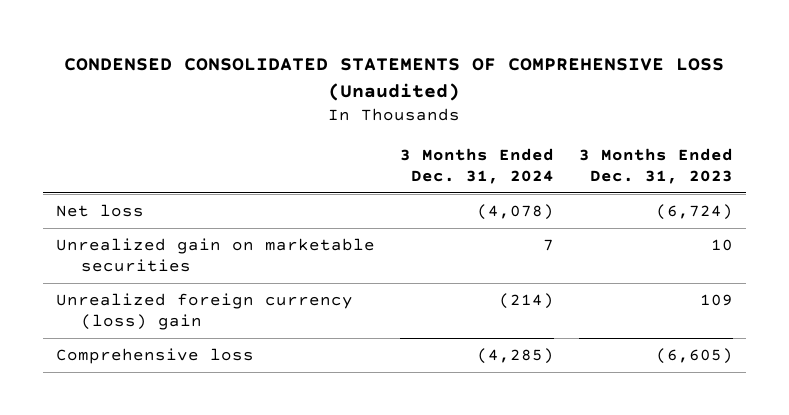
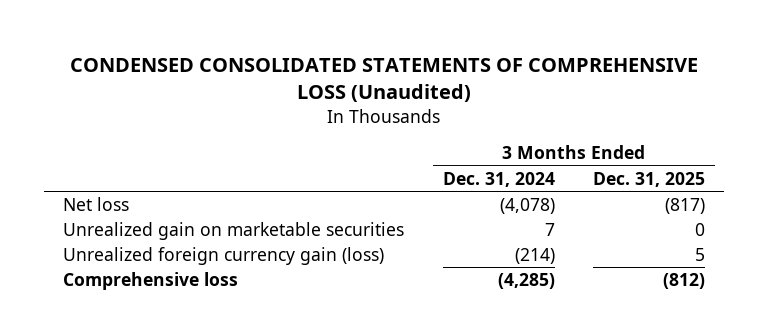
- | 3 Months Ended Dec. 31, 2024 | 3 Months Ended Dec. 31, 2023
+ | 3 Months Ended Dec. 31, 2024 | 3 Months Ended Dec. 31, 2025
- Unrealized foreign currency (loss) gain | (214) | 109
+ Unrealized foreign currency gain (loss) | (214) | 5

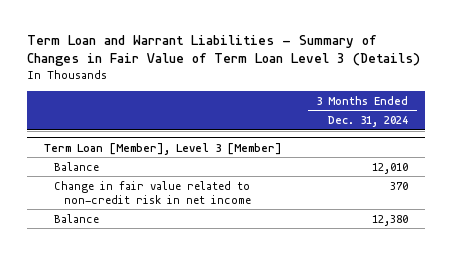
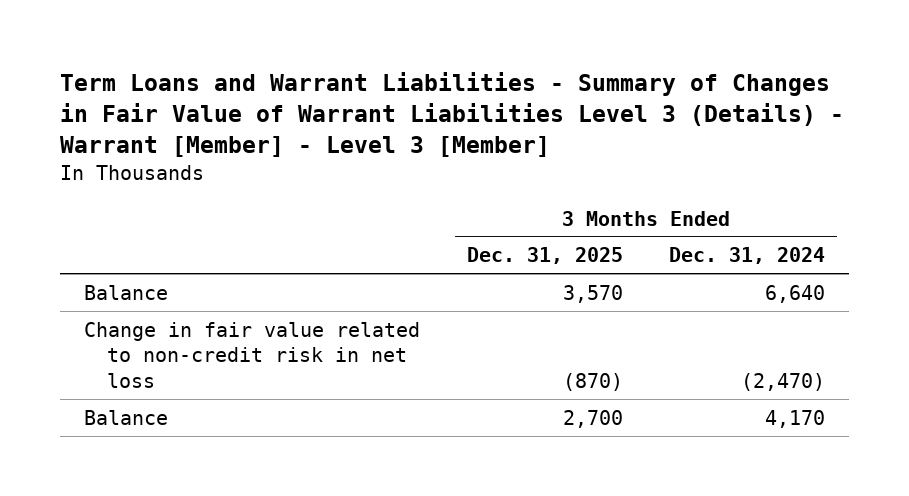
- Term Loan and Warrant Liabilities - Summary of Changes in Fair Value of Term Loan Level 3 (Details)
+ Term Loans and Warrant Liabilities - Summary of Changes in Fair Value of Warrant Liabilities Level 3 (Details) - Warrant [Member] - Level 3 [Member]
- | 3 Months Ended Dec. 31, 2024
+ | 3 Months Ended Dec. 31, 2025 | 3 Months Ended Dec. 31, 2024
- Term Loan [Member], Level 3 [Member]
- Balance | 12,010
- Change in fair value related to non-credit risk in net income | 370
- Balance | 12,380
+ Balance | 3,570 | 6,640
+ Change in fair value related to non-credit risk in net loss | (870) | (2,470)
+ Balance | 2,700 | 4,170

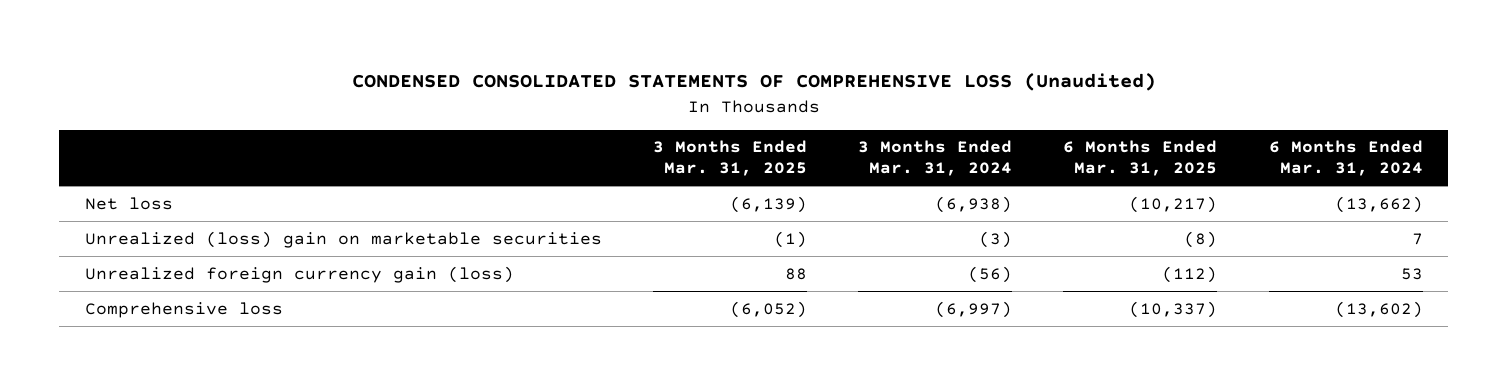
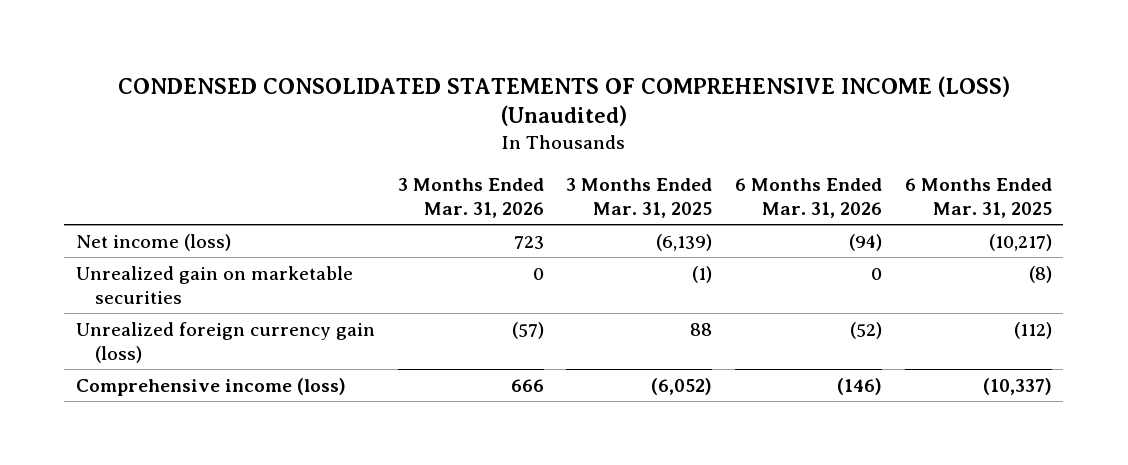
- CONDENSED CONSOLIDATED STATEMENTS OF COMPREHENSIVE LOSS (Unaudited)
+ CONDENSED CONSOLIDATED STATEMENTS OF COMPREHENSIVE INCOME (LOSS) (Unaudited)
- | 3 Months Ended Mar. 31, 2025 | 3 Months Ended Mar. 31, 2024 | 6 Months Ended Mar. 31, 2025 | 6 Months Ended Mar. 31, 2024
+ | 3 Months Ended Mar. 31, 2026 | 3 Months Ended Mar. 31, 2025 | 6 Months Ended Mar. 31, 2026 | 6 Months Ended Mar. 31, 2025
- Net loss | (6,139) | (6,938) | (10,217) | (13,662)
- Unrealized (loss) gain on marketable securities | (1) | (3) | (8) | 7
+ Net income (loss) | 723 | (6,139) | (94) | (10,217)
+ Unrealized gain on marketable securities | 0 | (1) | 0 | (8)
- Comprehensive loss | (6,052) | (6,997) | (10,337) | (13,602)
+ Comprehensive income (loss) | 666 | (6,052) | (146) | (10,337)

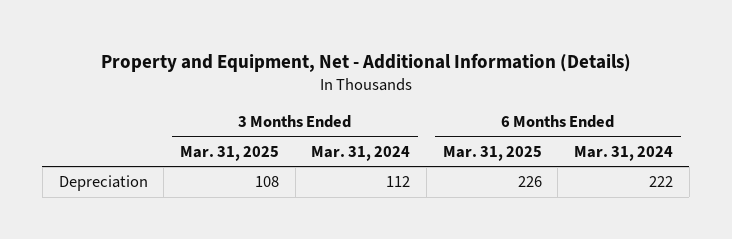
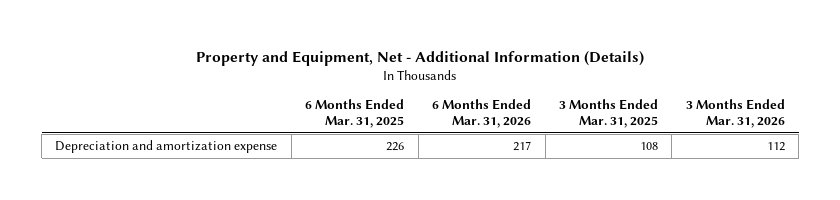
- | 3 Months Ended Mar. 31, 2025 | 3 Months Ended Mar. 31, 2024 | 6 Months Ended Mar. 31, 2025 | 6 Months Ended Mar. 31, 2024
+ | 6 Months Ended Mar. 31, 2025 | 6 Months Ended Mar. 31, 2026 | 3 Months Ended Mar. 31, 2025 | 3 Months Ended Mar. 31, 2026
- Depreciation | 108 | 112 | 226 | 222
+ Depreciation and amortization expense | 226 | 217 | 108 | 112

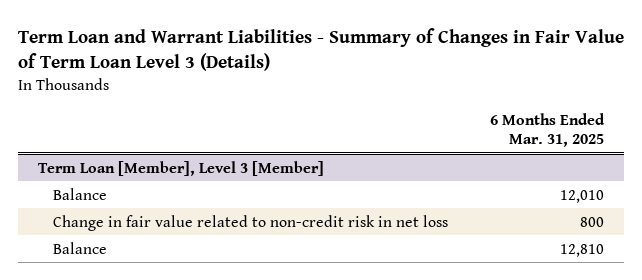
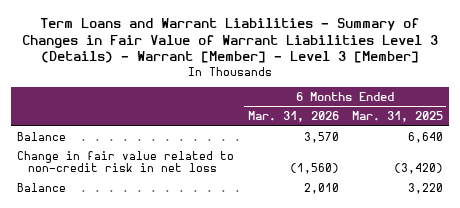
- Term Loan and Warrant Liabilities - Summary of Changes in Fair Value of Term Loan Level 3 (Details)
+ Term Loans and Warrant Liabilities - Summary of Changes in Fair Value of Warrant Liabilities Level 3 (Details) - Warrant [Member] - Level 3 [Member]
- | 6 Months Ended Mar. 31, 2025
+ | 6 Months Ended Mar. 31, 2026 | 6 Months Ended Mar. 31, 2025
- Term Loan [Member], Level 3 [Member]
- Balance | 12,010
- Change in fair value related to non-credit risk in net loss | 800
- Balance | 12,810
+ Balance | 3,570 | 6,640
+ Change in fair value related to non-credit risk in net loss | (1,560) | (3,420)
+ Balance | 2,010 | 3,220

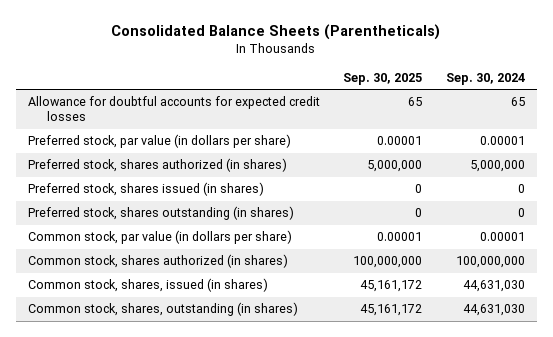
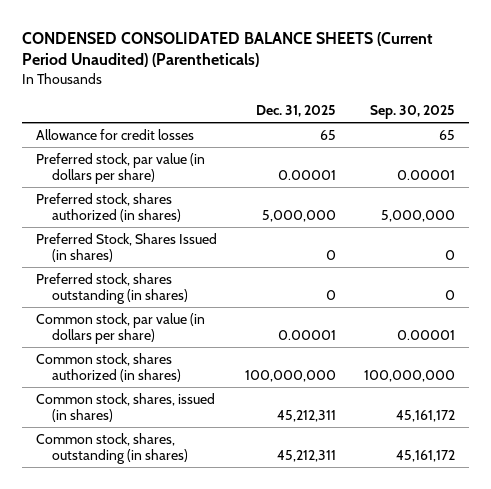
- Consolidated Balance Sheets (Parentheticals)
+ CONDENSED CONSOLIDATED BALANCE SHEETS (Current Period Unaudited) (Parentheticals)
- | Sep. 30, 2025 | Sep. 30, 2024
+ | Dec. 31, 2025 | Sep. 30, 2025
- Allowance for doubtful accounts for expected credit losses | 65 | 65
+ Allowance for credit losses | 65 | 65
- Preferred stock, shares issued (in shares) | 0 | 0
+ Preferred Stock, Shares Issued (in shares) | 0 | 0

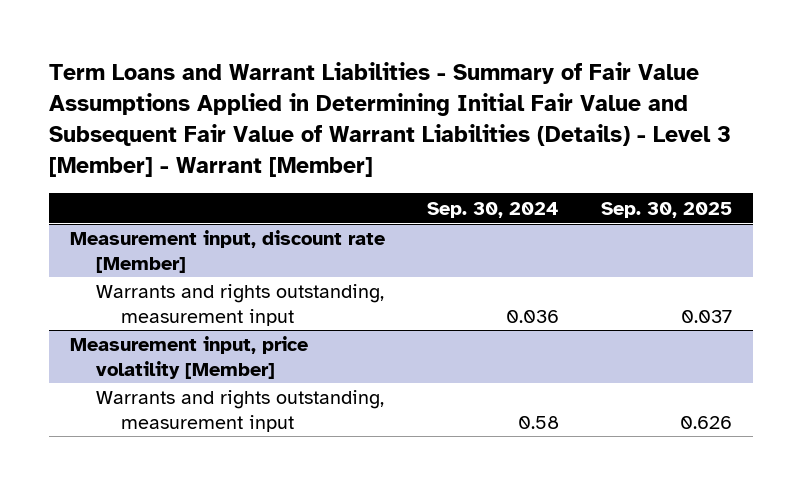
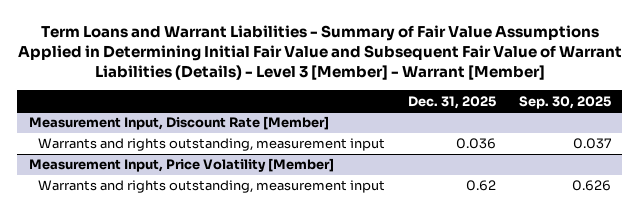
- | Sep. 30, 2024 | Sep. 30, 2025
+ | Dec. 31, 2025 | Sep. 30, 2025
- Measurement input, discount rate [Member]
+ Measurement Input, Discount Rate [Member]
- Measurement input, price volatility [Member]
+ Measurement Input, Price Volatility [Member]

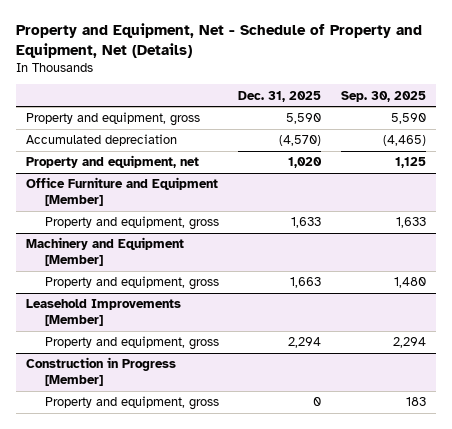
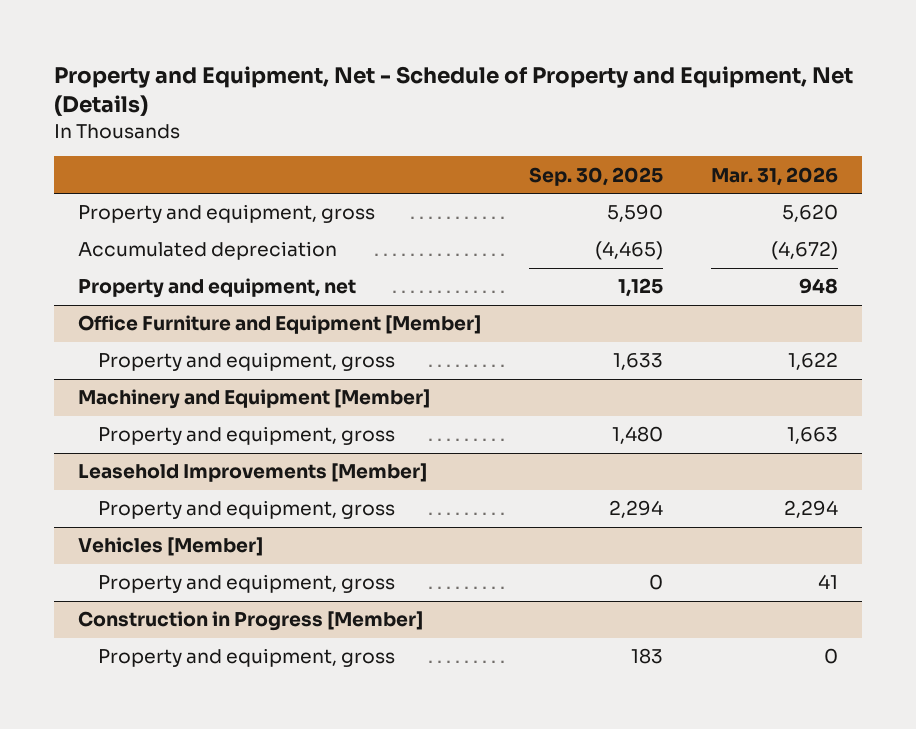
- | Dec. 31, 2025 | Sep. 30, 2025
+ | Sep. 30, 2025 | Mar. 31, 2026
+ Vehicles [Member]
+ Property and equipment, gross | 0 | 41

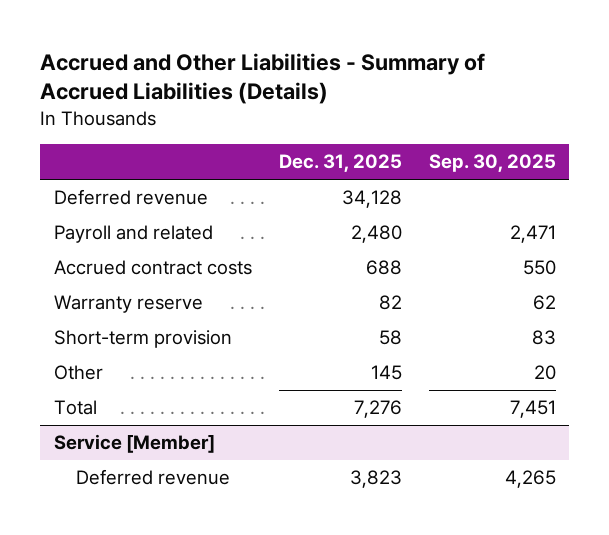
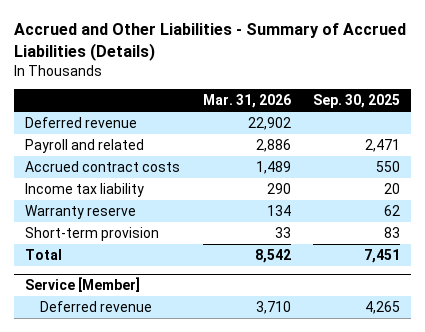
- | Dec. 31, 2025 | Sep. 30, 2025
+ | Mar. 31, 2026 | Sep. 30, 2025
+ Income tax liability | 290 | 20
- Other | 145 | 20

